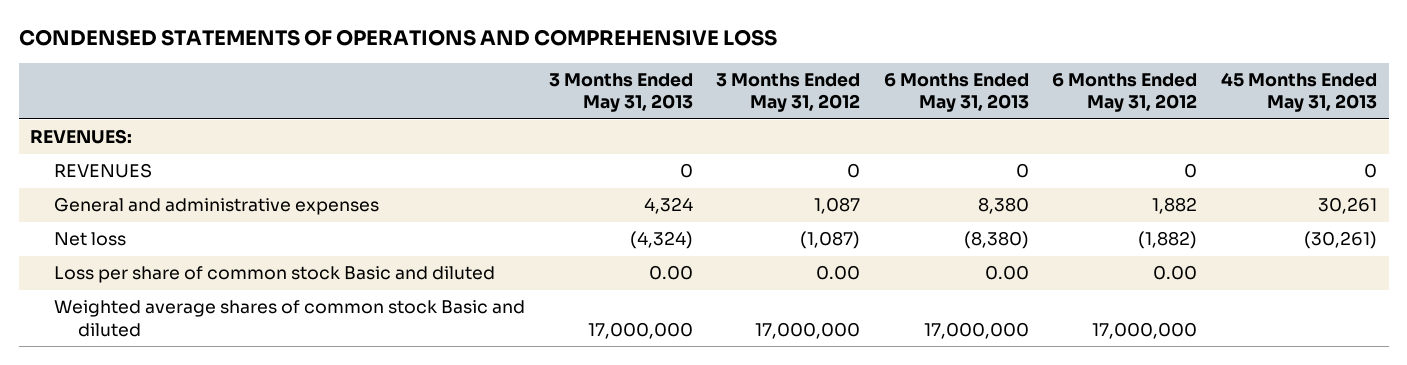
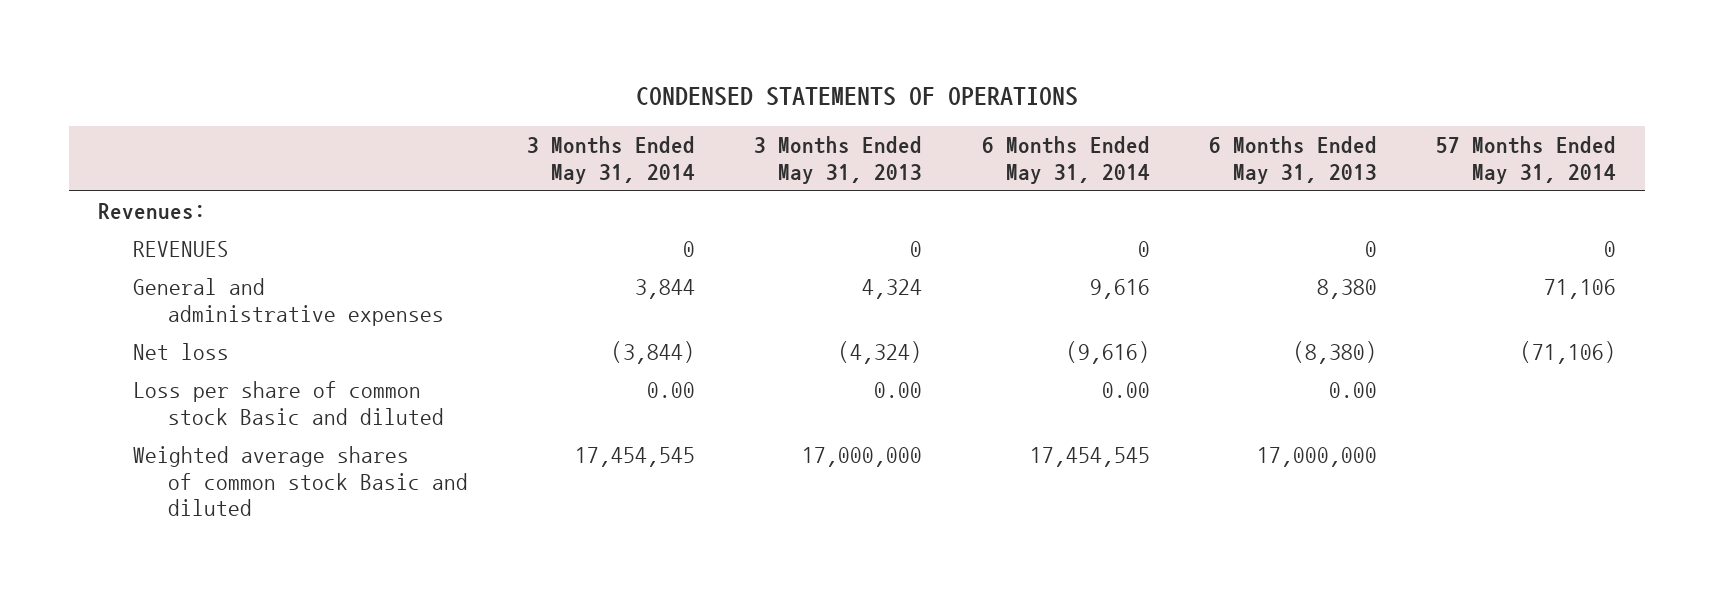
- CONDENSED STATEMENTS OF OPERATIONS AND COMPREHENSIVE LOSS
+ CONDENSED STATEMENTS OF OPERATIONS
- | 3 Months Ended May 31, 2013 | 3 Months Ended May 31, 2012 | 6 Months Ended May 31, 2013 | 6 Months Ended May 31, 2012 | 45 Months Ended May 31, 2013
+ | 3 Months Ended May 31, 2014 | 3 Months Ended May 31, 2013 | 6 Months Ended May 31, 2014 | 6 Months Ended May 31, 2013 | 57 Months Ended May 31, 2014
- REVENUES:
+ Revenues:

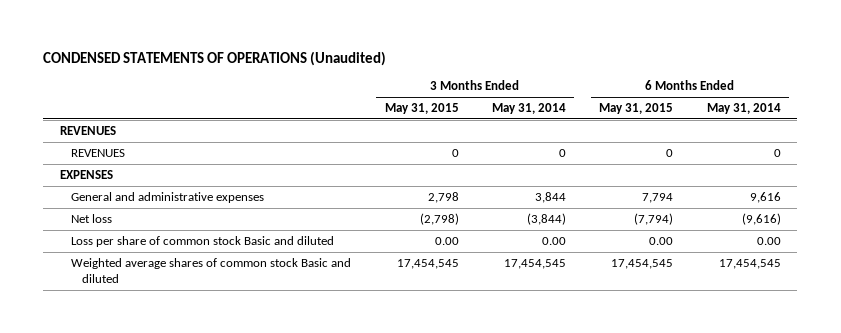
- CONDENSED STATEMENTS OF OPERATIONS
+ CONDENSED STATEMENTS OF OPERATIONS (Unaudited)
- | 3 Months Ended May 31, 2014 | 3 Months Ended May 31, 2013 | 6 Months Ended May 31, 2014 | 6 Months Ended May 31, 2013 | 57 Months Ended May 31, 2014
+ | 3 Months Ended May 31, 2015 | 3 Months Ended May 31, 2014 | 6 Months Ended May 31, 2015 | 6 Months Ended May 31, 2014
- Revenues:
+ REVENUES
+ EXPENSES

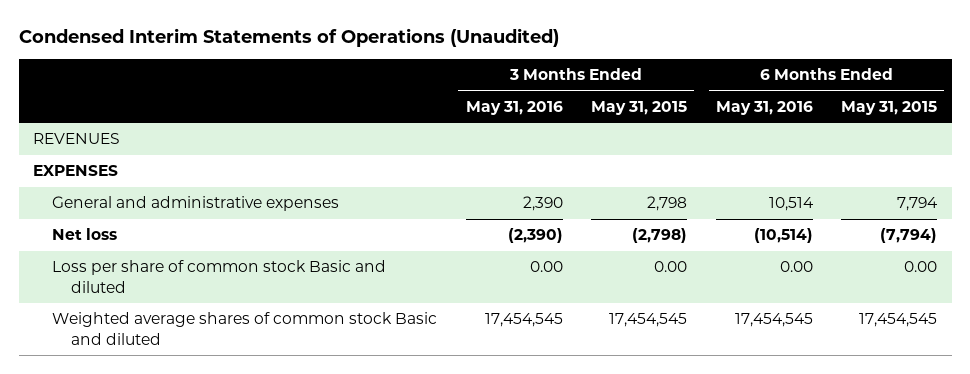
- CONDENSED STATEMENTS OF OPERATIONS (Unaudited)
+ Condensed Interim Statements of Operations (Unaudited)
- | 3 Months Ended May 31, 2015 | 3 Months Ended May 31, 2014 | 6 Months Ended May 31, 2015 | 6 Months Ended May 31, 2014
+ | 3 Months Ended May 31, 2016 | 3 Months Ended May 31, 2015 | 6 Months Ended May 31, 2016 | 6 Months Ended May 31, 2015
- REVENUES | 0 | 0 | 0 | 0

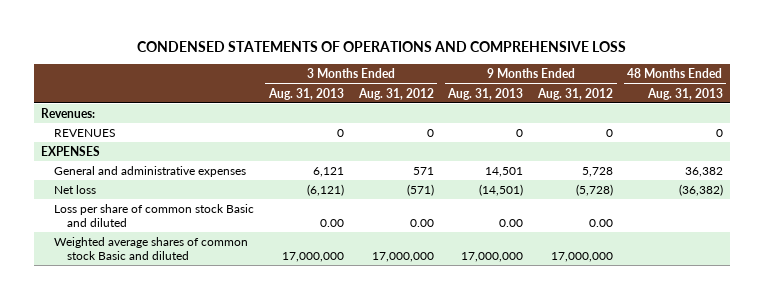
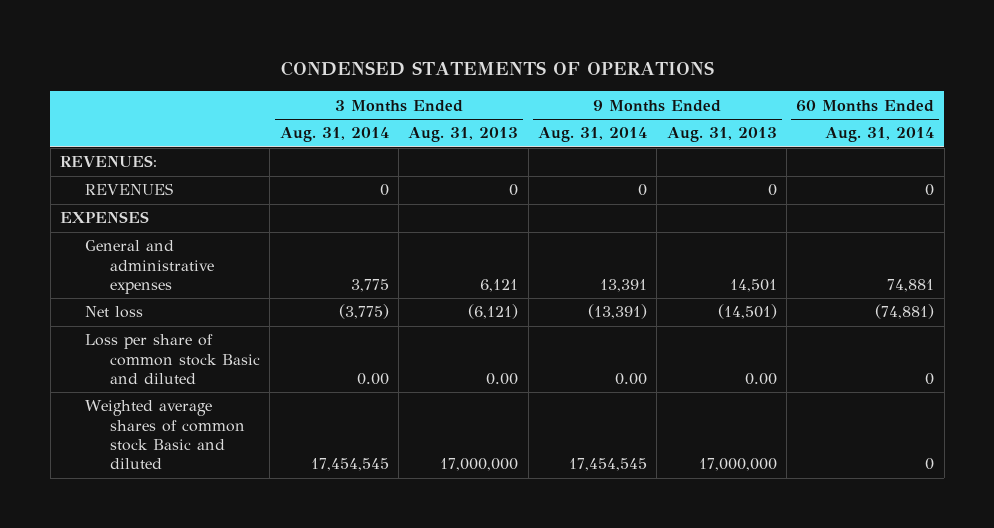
- CONDENSED STATEMENTS OF OPERATIONS AND COMPREHENSIVE LOSS
+ CONDENSED STATEMENTS OF OPERATIONS
- | 3 Months Ended Aug. 31, 2013 | 3 Months Ended Aug. 31, 2012 | 9 Months Ended Aug. 31, 2013 | 9 Months Ended Aug. 31, 2012 | 48 Months Ended Aug. 31, 2013
+ | 3 Months Ended Aug. 31, 2014 | 3 Months Ended Aug. 31, 2013 | 9 Months Ended Aug. 31, 2014 | 9 Months Ended Aug. 31, 2013 | 60 Months Ended Aug. 31, 2014
- Revenues:
+ REVENUES:

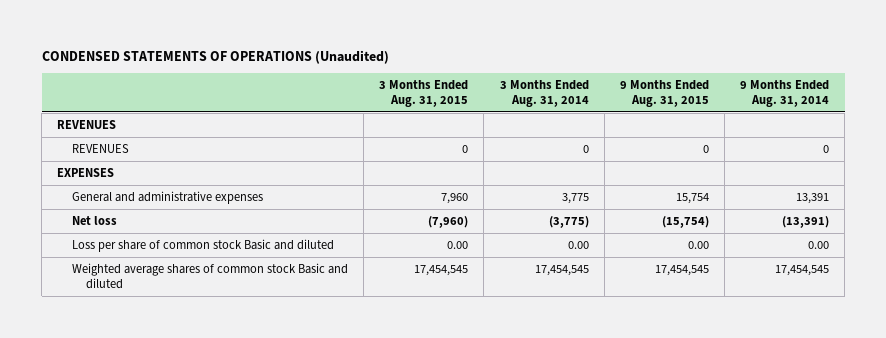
- CONDENSED STATEMENTS OF OPERATIONS
+ CONDENSED STATEMENTS OF OPERATIONS (Unaudited)
- | 3 Months Ended Aug. 31, 2014 | 3 Months Ended Aug. 31, 2013 | 9 Months Ended Aug. 31, 2014 | 9 Months Ended Aug. 31, 2013 | 60 Months Ended Aug. 31, 2014
+ | 3 Months Ended Aug. 31, 2015 | 3 Months Ended Aug. 31, 2014 | 9 Months Ended Aug. 31, 2015 | 9 Months Ended Aug. 31, 2014
- REVENUES:
+ REVENUES

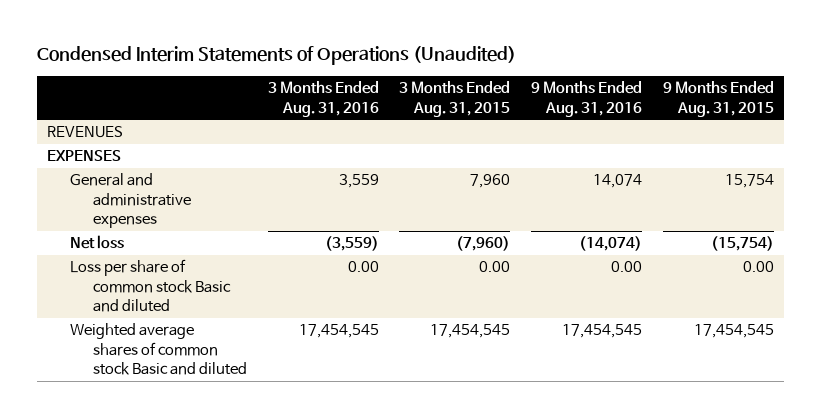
- CONDENSED STATEMENTS OF OPERATIONS (Unaudited)
+ Condensed Interim Statements of Operations (Unaudited)
- | 3 Months Ended Aug. 31, 2015 | 3 Months Ended Aug. 31, 2014 | 9 Months Ended Aug. 31, 2015 | 9 Months Ended Aug. 31, 2014
+ | 3 Months Ended Aug. 31, 2016 | 3 Months Ended Aug. 31, 2015 | 9 Months Ended Aug. 31, 2016 | 9 Months Ended Aug. 31, 2015
- REVENUES | 0 | 0 | 0 | 0

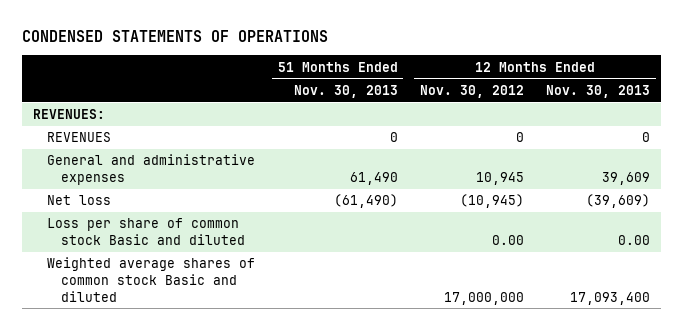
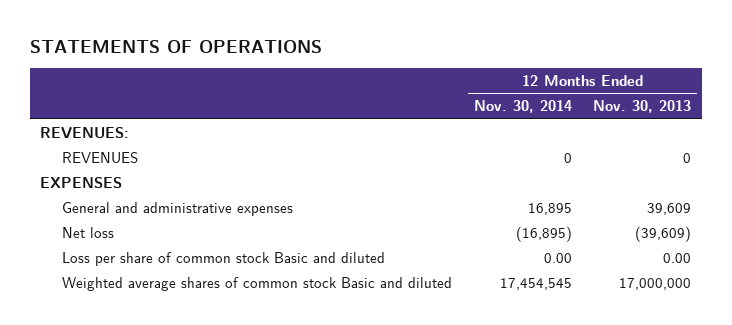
- CONDENSED STATEMENTS OF OPERATIONS
+ STATEMENTS OF OPERATIONS
- | 51 Months Ended Nov. 30, 2013 | 12 Months Ended Nov. 30, 2012 | 12 Months Ended Nov. 30, 2013
+ | 12 Months Ended Nov. 30, 2014 | 12 Months Ended Nov. 30, 2013
+ EXPENSES
- Weighted average shares of common stock Basic and diluted | | 17,000,000 | 17,093,400
+ Weighted average shares of common stock Basic and diluted | 17,454,545 | 17,000,000

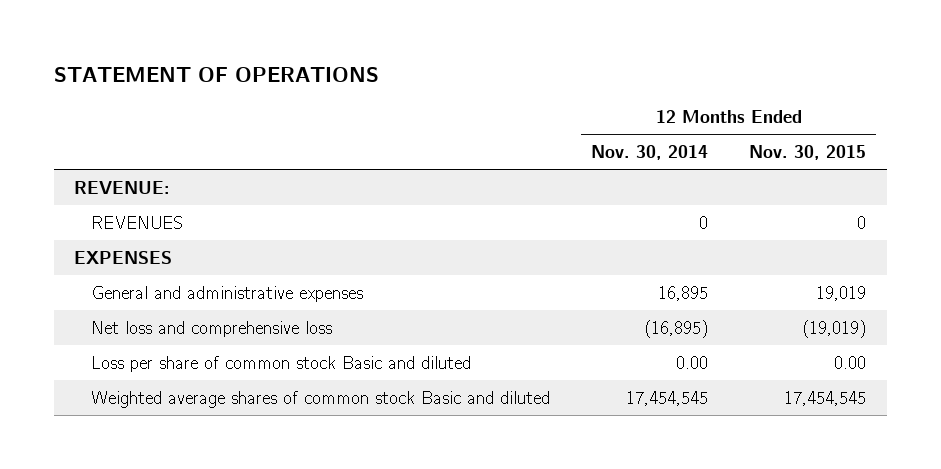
- STATEMENTS OF OPERATIONS
+ STATEMENT OF OPERATIONS
- | 12 Months Ended Nov. 30, 2014 | 12 Months Ended Nov. 30, 2013
+ | 12 Months Ended Nov. 30, 2014 | 12 Months Ended Nov. 30, 2015
- REVENUES:
+ REVENUE:
- Net loss | (16,895) | (39,609)
+ Net loss and comprehensive loss | (16,895) | (19,019)

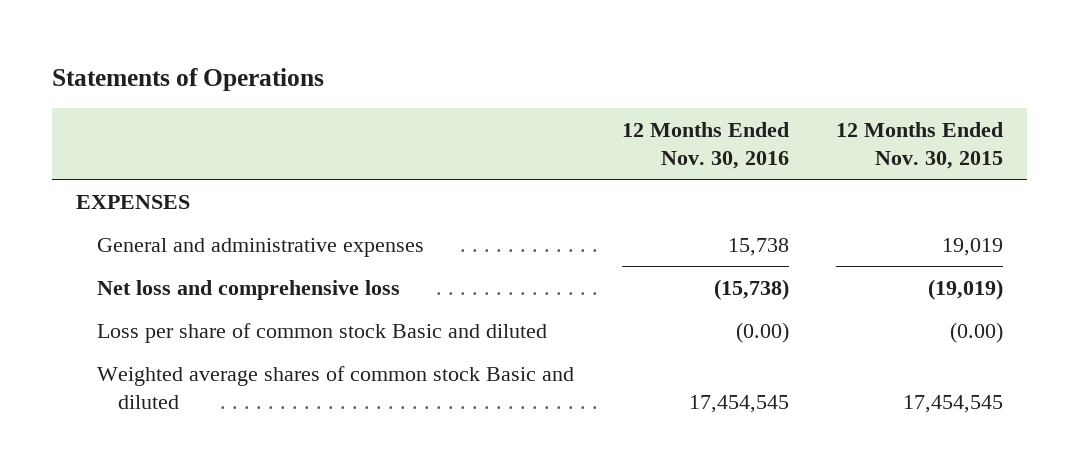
- STATEMENT OF OPERATIONS
+ Statements of Operations
- | 12 Months Ended Nov. 30, 2014 | 12 Months Ended Nov. 30, 2015
+ | 12 Months Ended Nov. 30, 2016 | 12 Months Ended Nov. 30, 2015
- REVENUE:
- REVENUES | 0 | 0
- Loss per share of common stock Basic and diluted | 0.00 | 0.00
+ Loss per share of common stock Basic and diluted | (0.00) | (0.00)

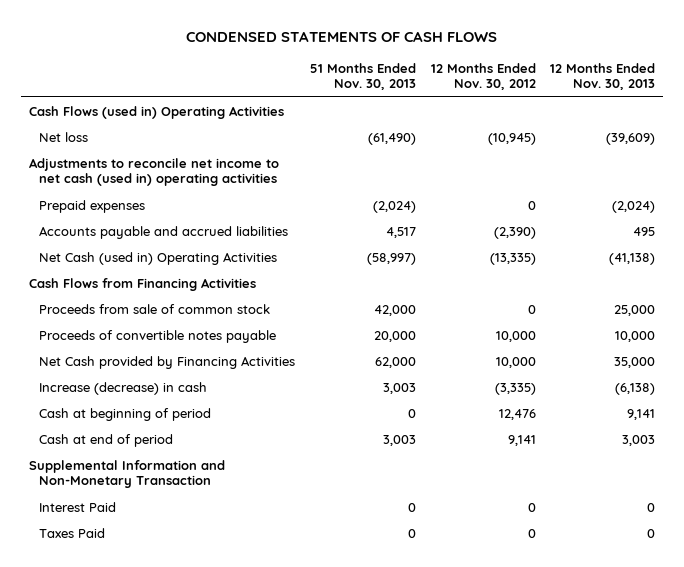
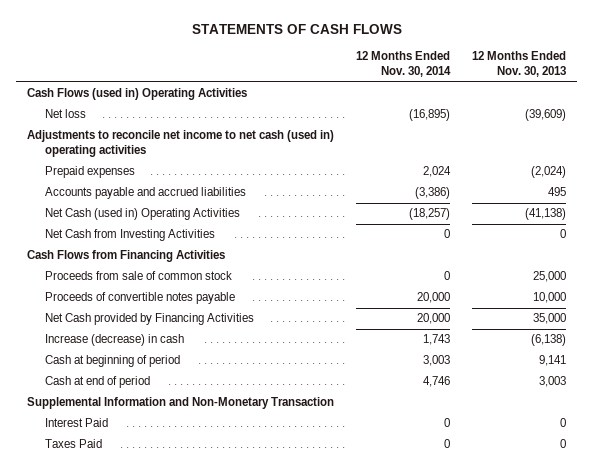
- CONDENSED STATEMENTS OF CASH FLOWS
+ STATEMENTS OF CASH FLOWS
- | 51 Months Ended Nov. 30, 2013 | 12 Months Ended Nov. 30, 2012 | 12 Months Ended Nov. 30, 2013
+ | 12 Months Ended Nov. 30, 2014 | 12 Months Ended Nov. 30, 2013
+ Net Cash from Investing Activities | 0 | 0

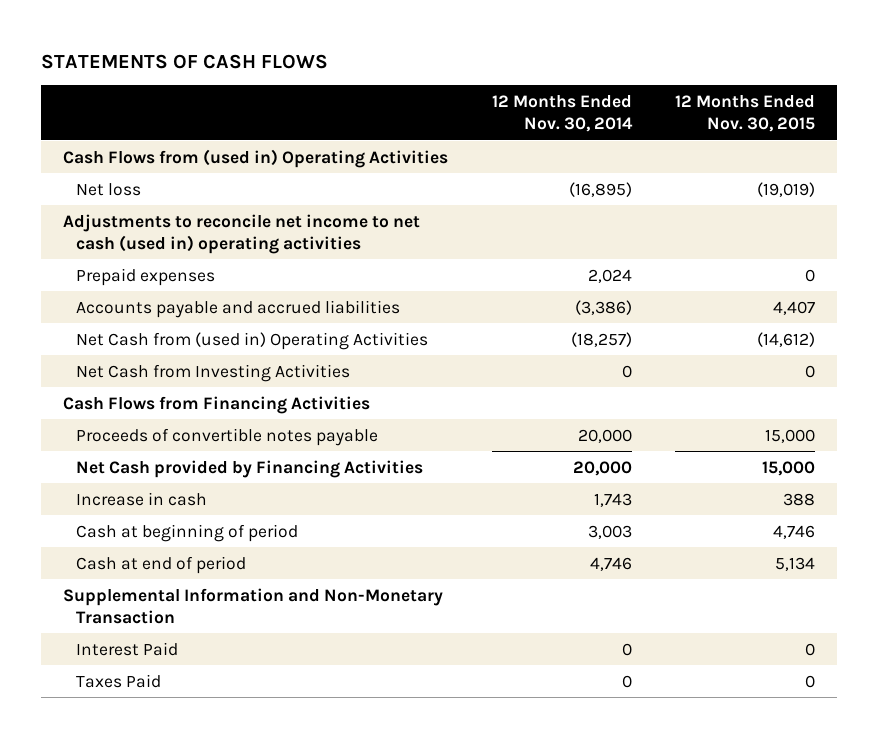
- | 12 Months Ended Nov. 30, 2014 | 12 Months Ended Nov. 30, 2013
+ | 12 Months Ended Nov. 30, 2014 | 12 Months Ended Nov. 30, 2015
- Cash Flows (used in) Operating Activities
+ Cash Flows from (used in) Operating Activities
- Net Cash (used in) Operating Activities | (18,257) | (41,138)
+ Net Cash from (used in) Operating Activities | (18,257) | (14,612)
- Proceeds from sale of common stock | 0 | 25,000
- Increase (decrease) in cash | 1,743 | (6,138)
+ Increase in cash | 1,743 | 388

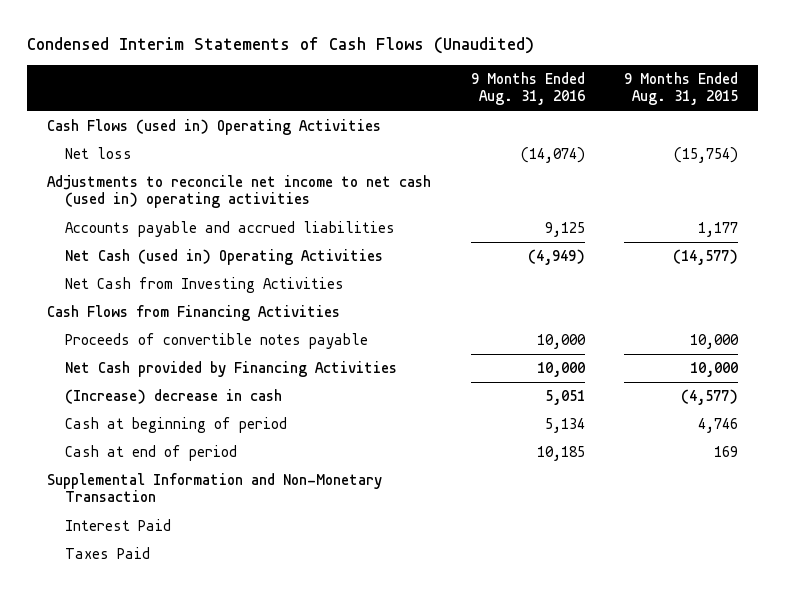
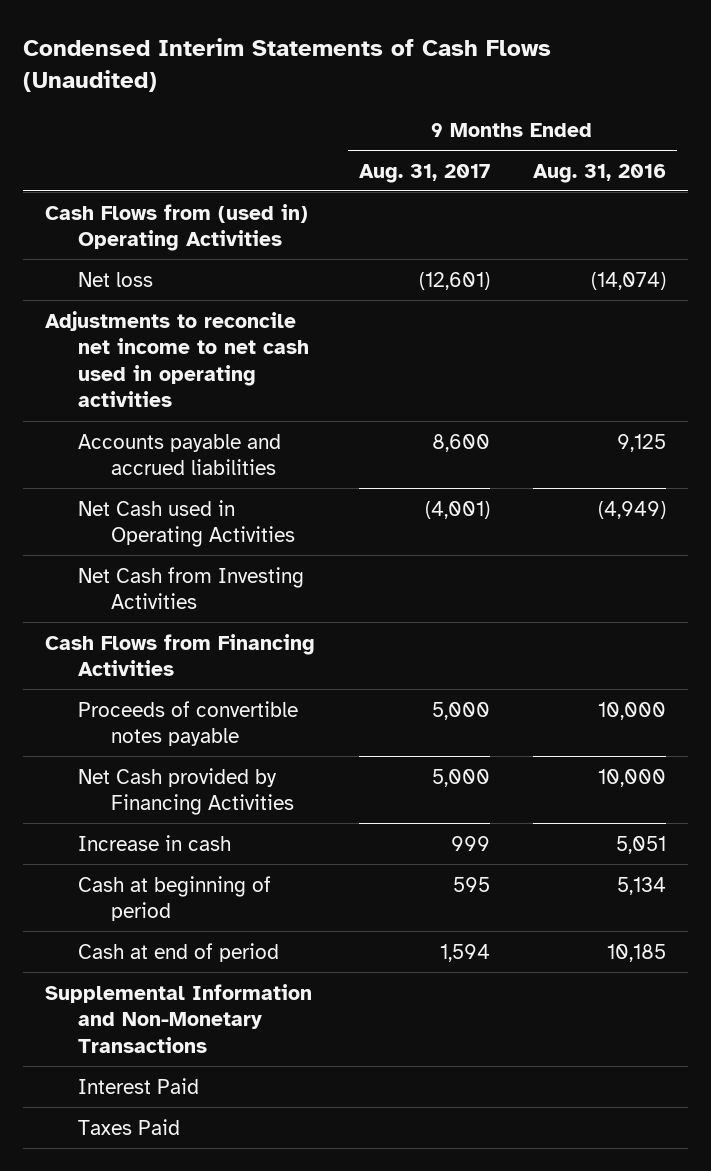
- | 9 Months Ended Aug. 31, 2016 | 9 Months Ended Aug. 31, 2015
+ | 9 Months Ended Aug. 31, 2017 | 9 Months Ended Aug. 31, 2016
- Cash Flows (used in) Operating Activities
+ Cash Flows from (used in) Operating Activities
- Adjustments to reconcile net income to net cash (used in) operating activities
+ Adjustments to reconcile net income to net cash used in operating activities
- Net Cash (used in) Operating Activities | (4,949) | (14,577)
+ Net Cash used in Operating Activities | (4,001) | (4,949)
- (Increase) decrease in cash | 5,051 | (4,577)
+ Increase in cash | 999 | 5,051
- Supplemental Information and Non-Monetary Transaction
+ Supplemental Information and Non-Monetary Transactions

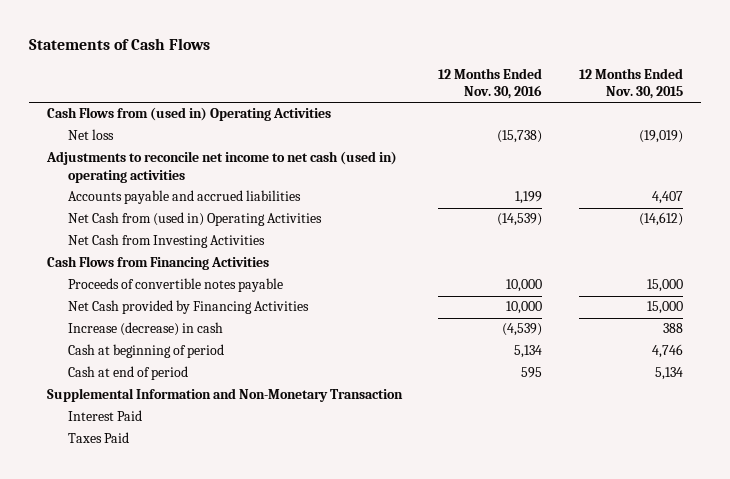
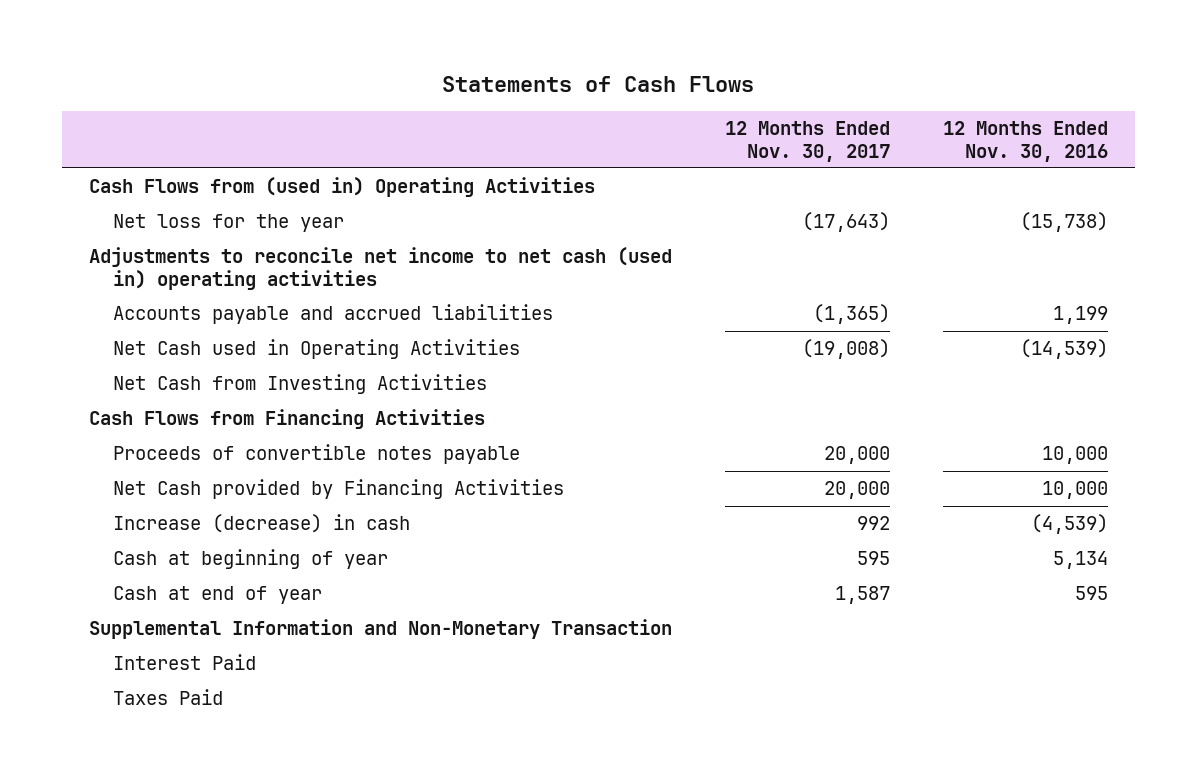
- | 12 Months Ended Nov. 30, 2016 | 12 Months Ended Nov. 30, 2015
+ | 12 Months Ended Nov. 30, 2017 | 12 Months Ended Nov. 30, 2016
- Net loss | (15,738) | (19,019)
+ Net loss for the year | (17,643) | (15,738)
- Net Cash from (used in) Operating Activities | (14,539) | (14,612)
+ Net Cash used in Operating Activities | (19,008) | (14,539)
- Cash at beginning of period | 5,134 | 4,746
- Cash at end of period | 595 | 5,134
+ Cash at beginning of year | 595 | 5,134
+ Cash at end of year | 1,587 | 595

